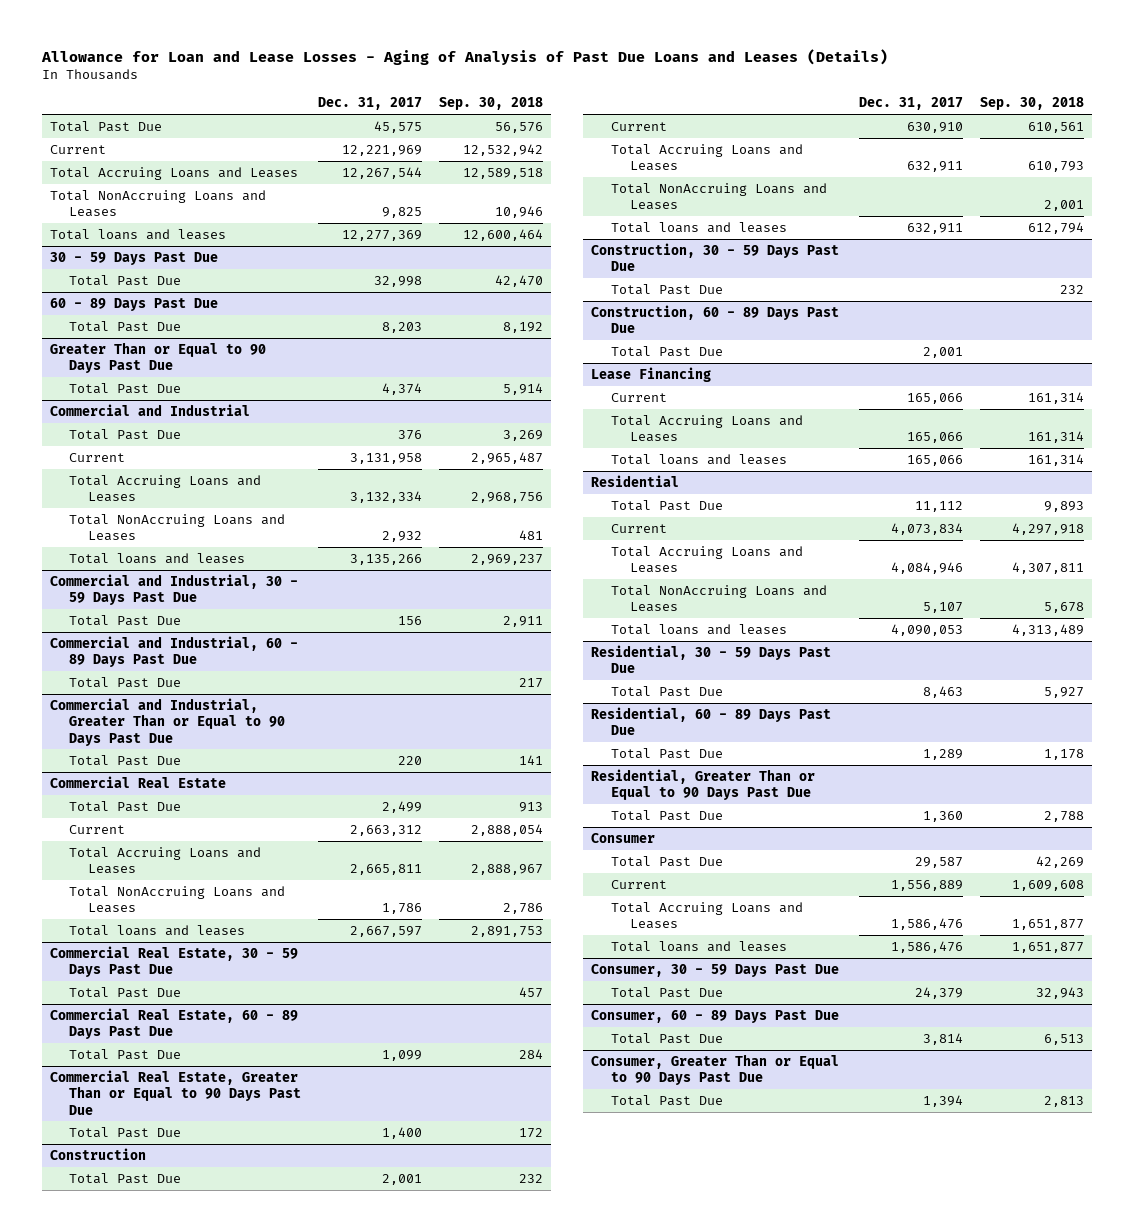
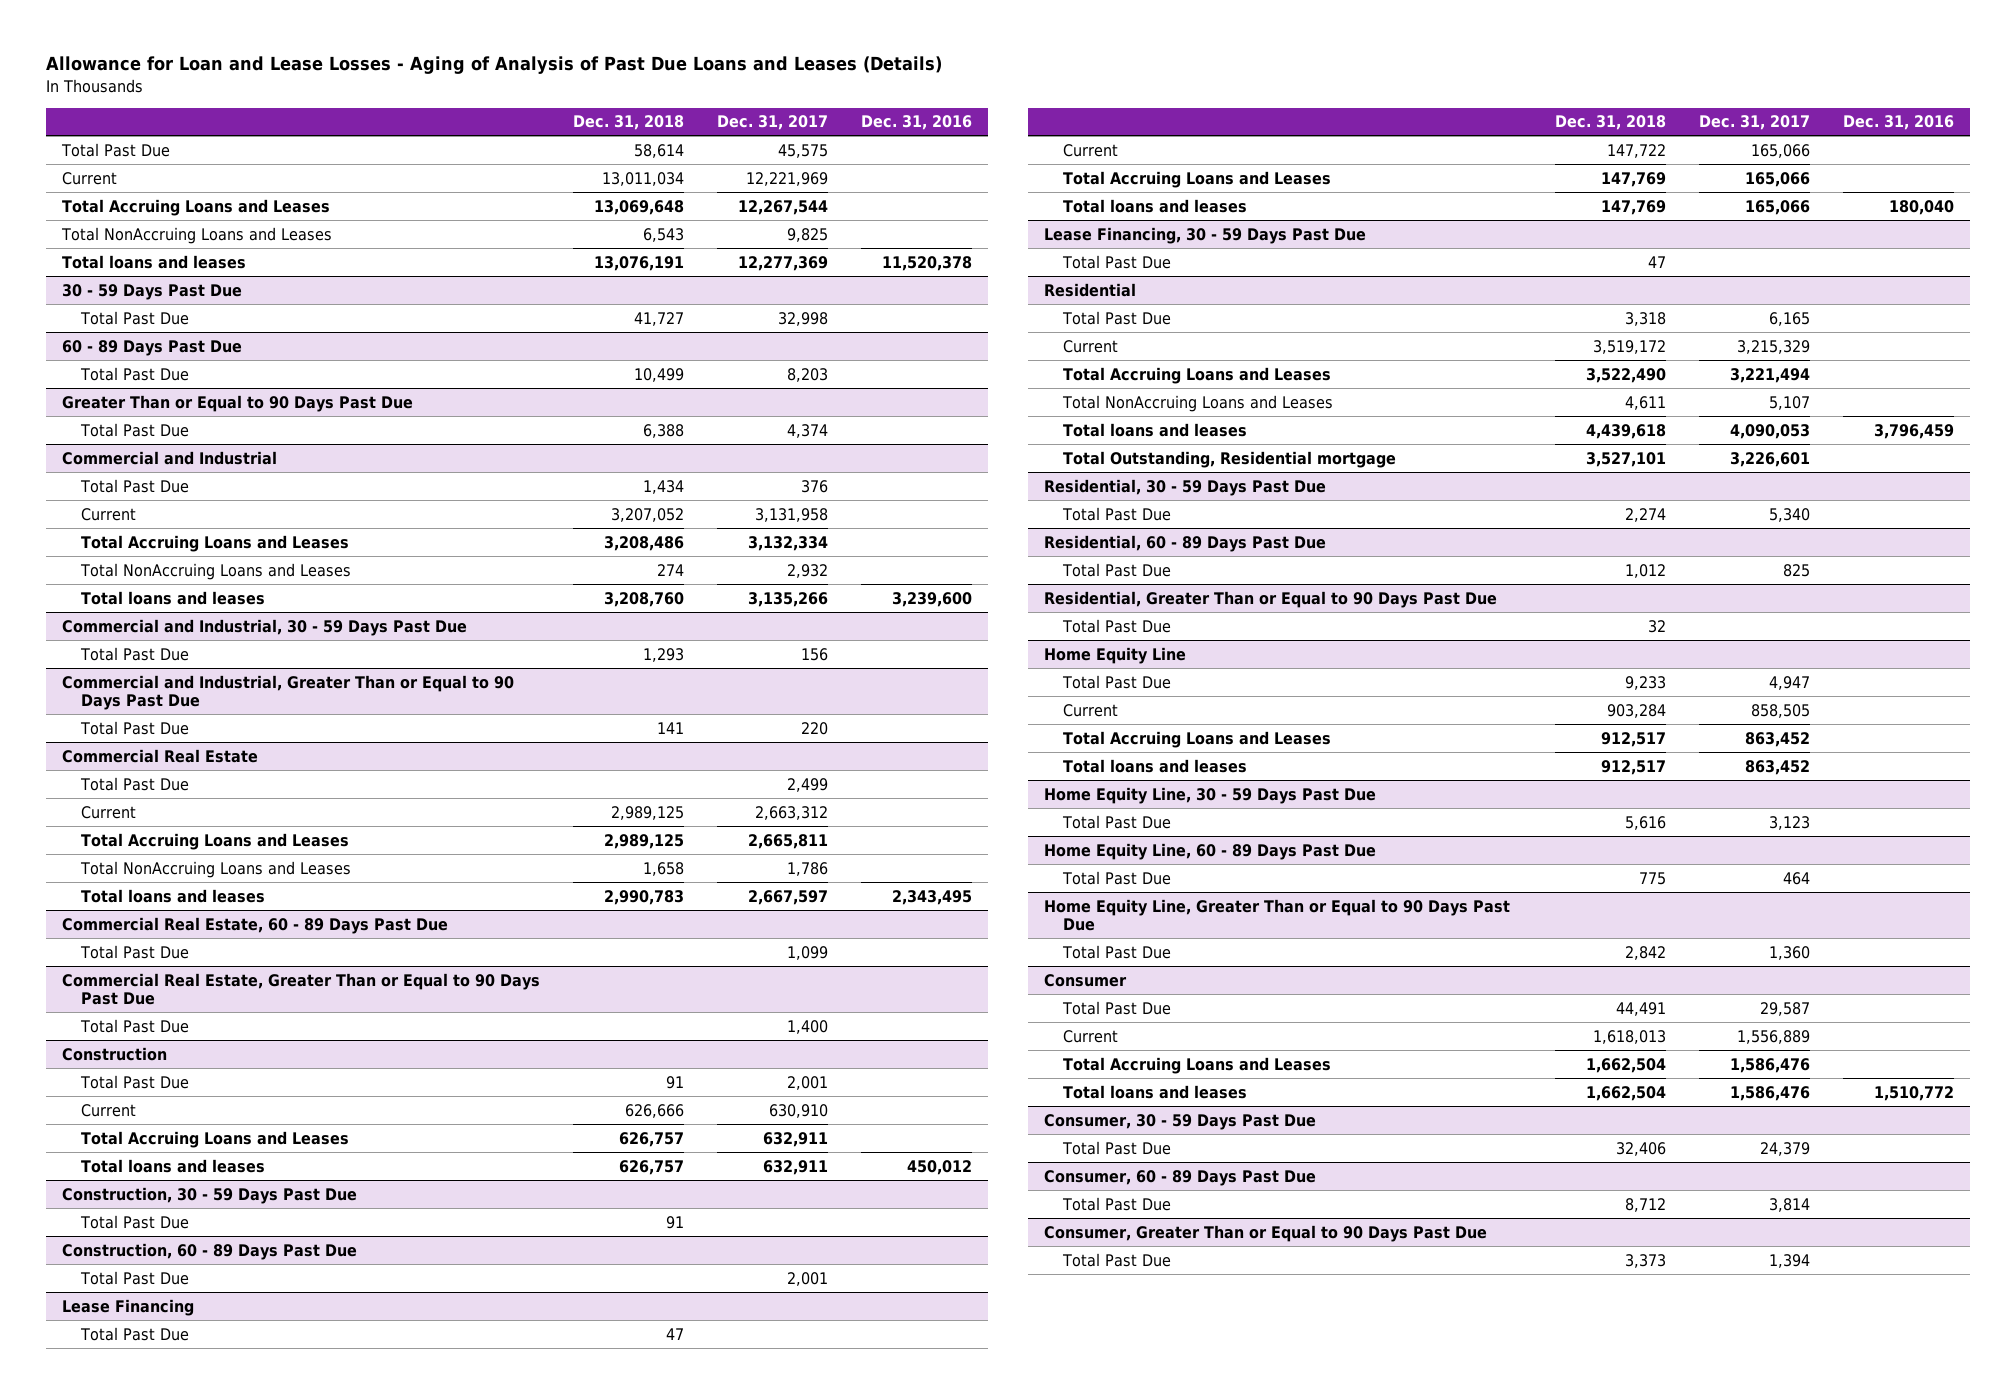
- | Dec. 31, 2017 | Sep. 30, 2018
+ | Dec. 31, 2018 | Dec. 31, 2017 | Dec. 31, 2016
- Commercial and Industrial, 60 - 89 Days Past Due
- Total Past Due | | 217
- Commercial Real Estate, 30 - 59 Days Past Due
- Total Past Due | | 457
@ Construction
- Total NonAccruing Loans and Leases | | 2,001
@ Lease Financing
+ Total Past Due | 47 | |
+ Lease Financing, 30 - 59 Days Past Due
+ Total Past Due | 47 | |
@ Residential
- Total Past Due | 11,112 | 9,893
- Current | 4,073,834 | 4,297,918
- Total Accruing Loans and Leases | 4,084,946 | 4,307,811
+ Total Past Due | 3,318 | 6,165 |
+ Current | 3,519,172 | 3,215,329 |
+ Total Accruing Loans and Leases | 3,522,490 | 3,221,494 |
+ Total Outstanding, Residential mortgage | 3,527,101 | 3,226,601 |
@ Residential, 30 - 59 Days Past Due
- Total Past Due | 8,463 | 5,927
+ Total Past Due | 2,274 | 5,340 |
@ Residential, 60 - 89 Days Past Due
- Total Past Due | 1,289 | 1,178
+ Total Past Due | 1,012 | 825 |
@ Residential, Greater Than or Equal to 90 Days Past Due
+ Total Past Due | 32 | |
+ Home Equity Line
+ Total Past Due | 9,233 | 4,947 |
+ Current | 903,284 | 858,505 |
+ Total Accruing Loans and Leases | 912,517 | 863,452 |
+ Total loans and leases | 912,517 | 863,452 |
+ Home Equity Line, 30 - 59 Days Past Due
+ Total Past Due | 5,616 | 3,123 |
+ Home Equity Line, 60 - 89 Days Past Due
+ Total Past Due | 775 | 464 |
+ Home Equity Line, Greater Than or Equal to 90 Days Past Due

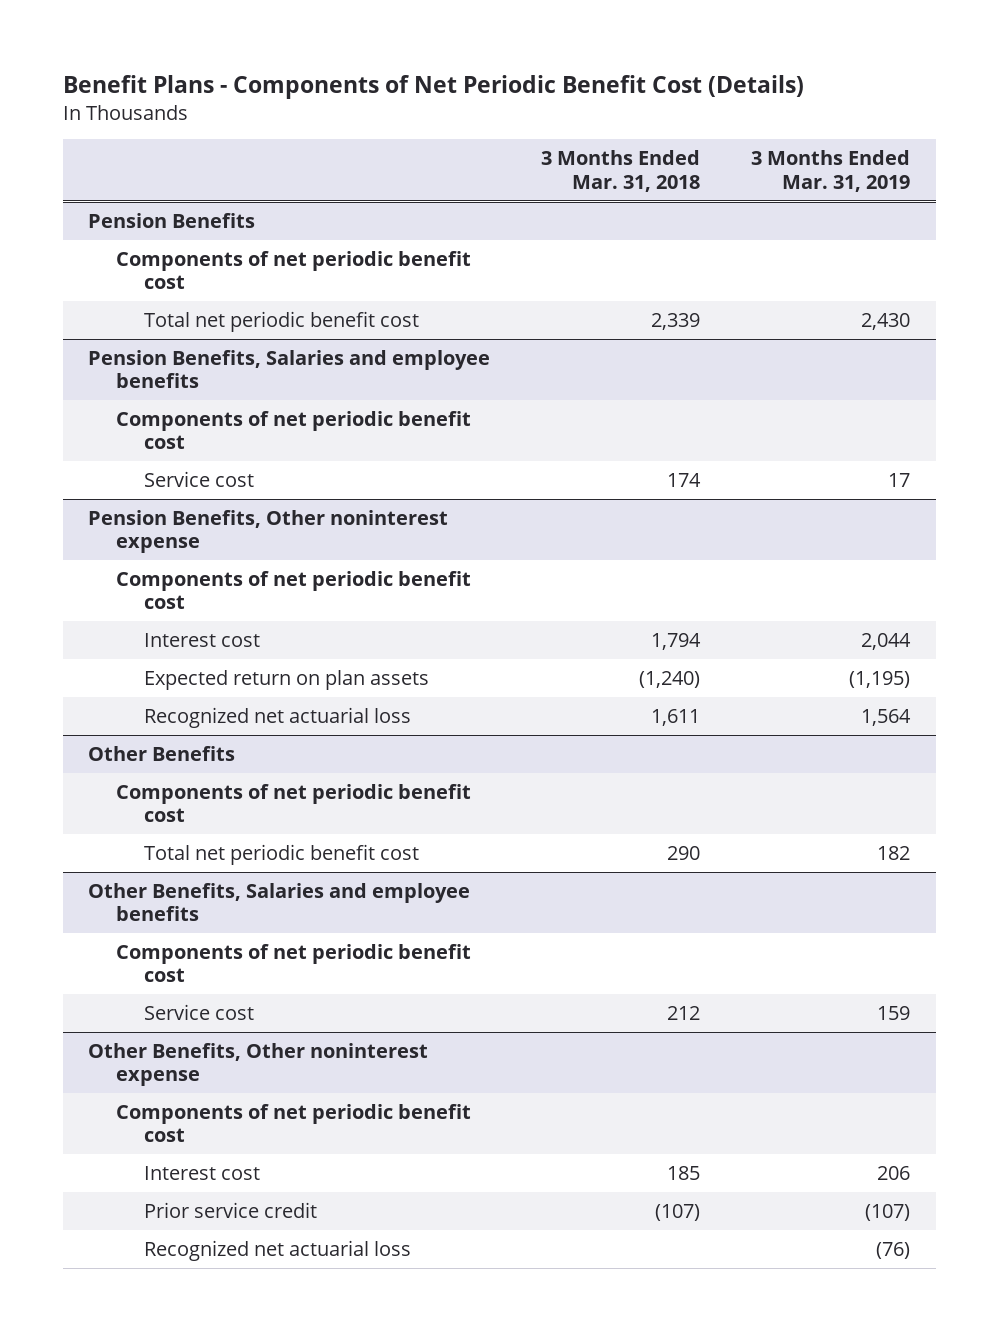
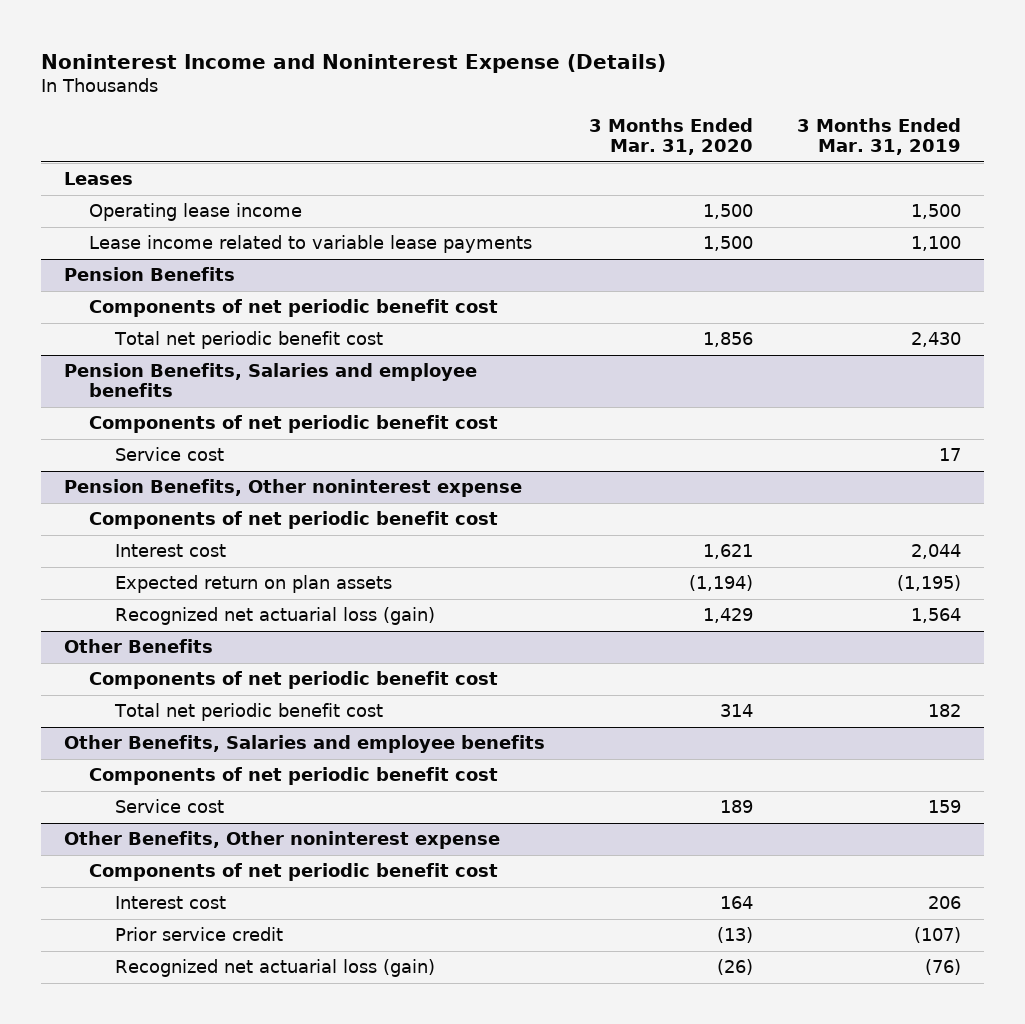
- Benefit Plans - Components of Net Periodic Benefit Cost (Details)
+ Noninterest Income and Noninterest Expense (Details)
- | 3 Months Ended Mar. 31, 2018 | 3 Months Ended Mar. 31, 2019
+ | 3 Months Ended Mar. 31, 2020 | 3 Months Ended Mar. 31, 2019
+ Leases
+ Operating lease income | 1,500 | 1,500
+ Lease income related to variable lease payments | 1,500 | 1,100
@ Pension Benefits, Other noninterest expense
- Recognized net actuarial loss | 1,611 | 1,564
+ Recognized net actuarial loss (gain) | 1,429 | 1,564
@ Other Benefits, Other noninterest expense
- Recognized net actuarial loss | | (76)
+ Recognized net actuarial loss (gain) | (26) | (76)

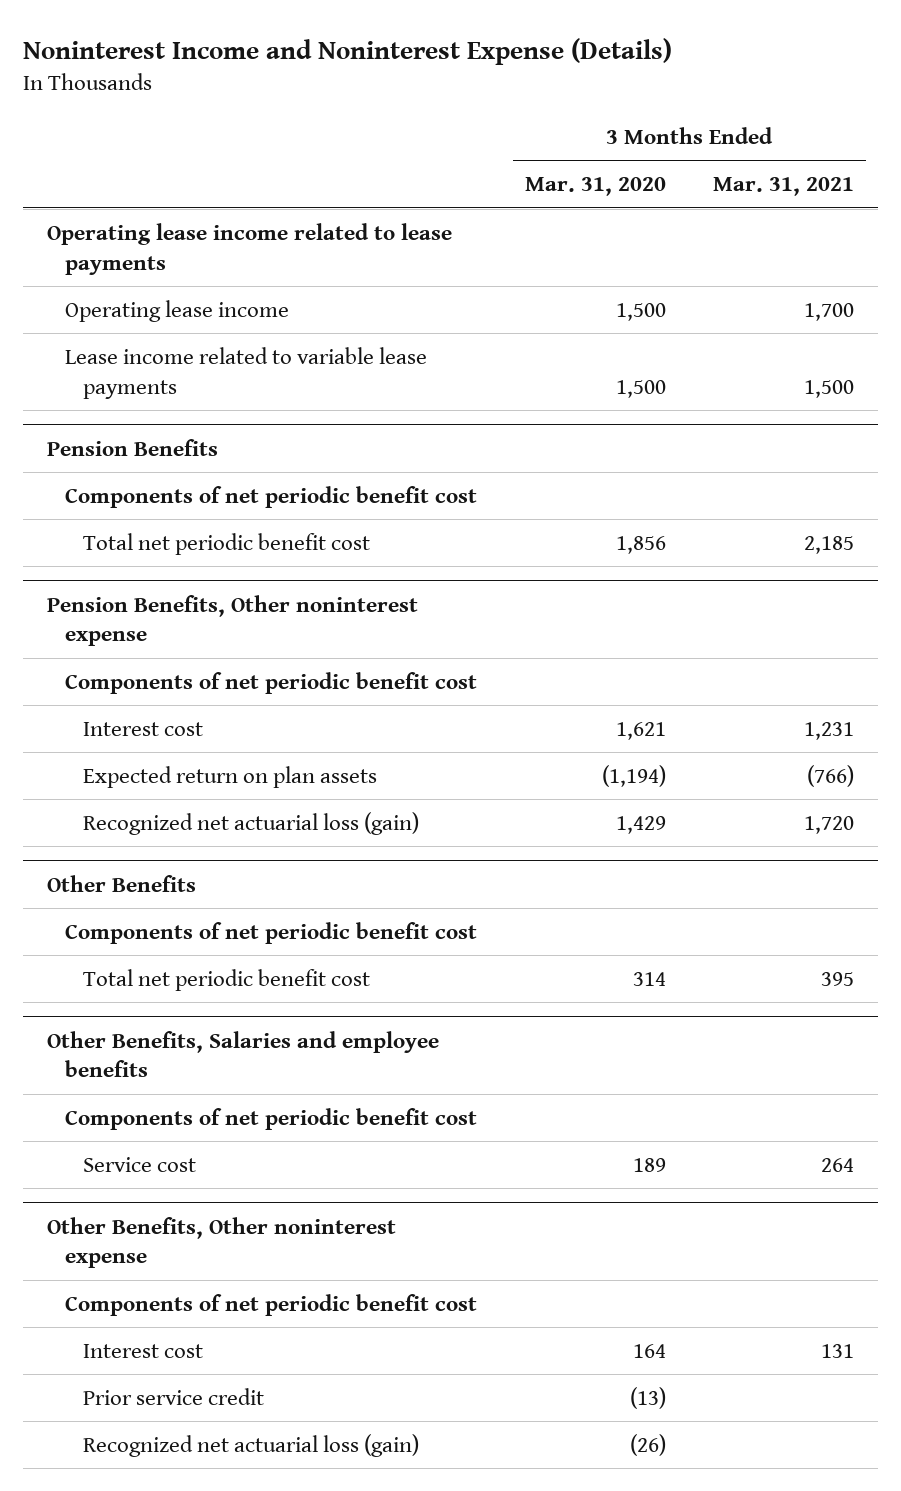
- | 3 Months Ended Mar. 31, 2020 | 3 Months Ended Mar. 31, 2019
+ | 3 Months Ended Mar. 31, 2020 | 3 Months Ended Mar. 31, 2021
- Leases
+ Operating lease income related to lease payments
- Pension Benefits, Salaries and employee benefits
- Components of net periodic benefit cost
- Service cost | | 17

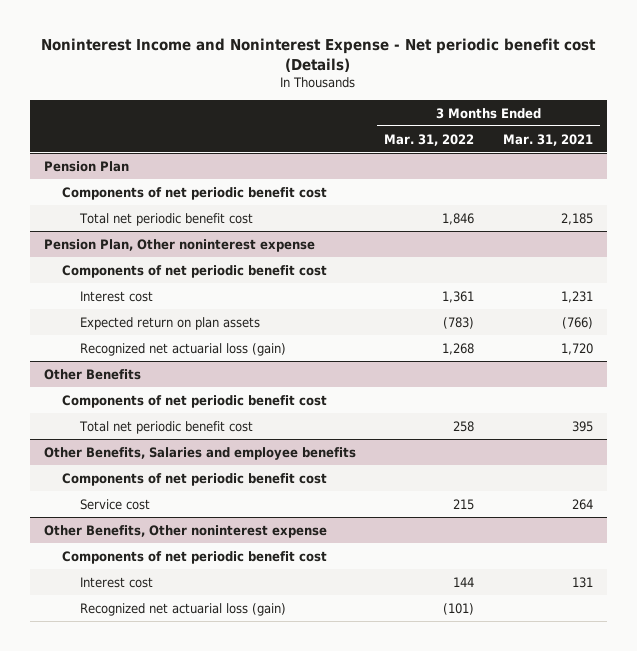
- Noninterest Income and Noninterest Expense (Details)
+ Noninterest Income and Noninterest Expense - Net periodic benefit cost (Details)
- | 3 Months Ended Mar. 31, 2020 | 3 Months Ended Mar. 31, 2021
+ | 3 Months Ended Mar. 31, 2022 | 3 Months Ended Mar. 31, 2021
- Operating lease income related to lease payments
- Operating lease income | 1,500 | 1,700
- Lease income related to variable lease payments | 1,500 | 1,500
- Pension Benefits
+ Pension Plan
- Pension Benefits, Other noninterest expense
+ Pension Plan, Other noninterest expense
@ Other Benefits, Other noninterest expense
- Prior service credit | (13) |

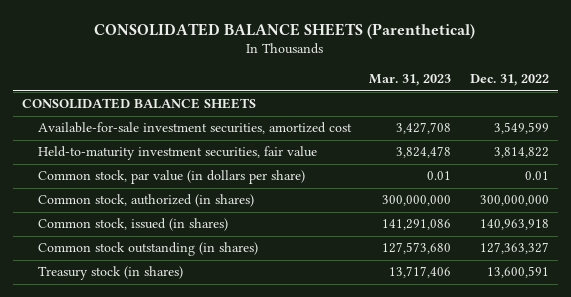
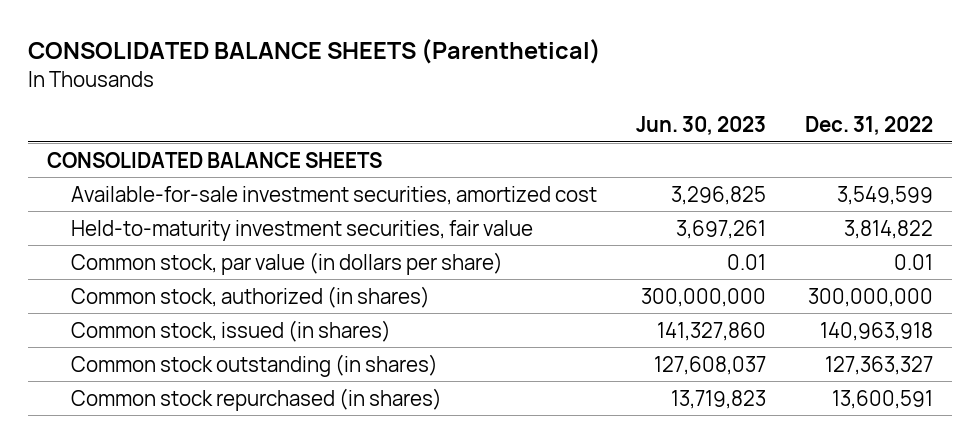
- | Mar. 31, 2023 | Dec. 31, 2022
+ | Jun. 30, 2023 | Dec. 31, 2022
- Treasury stock (in shares) | 13,717,406 | 13,600,591
+ Common stock repurchased (in shares) | 13,719,823 | 13,600,591

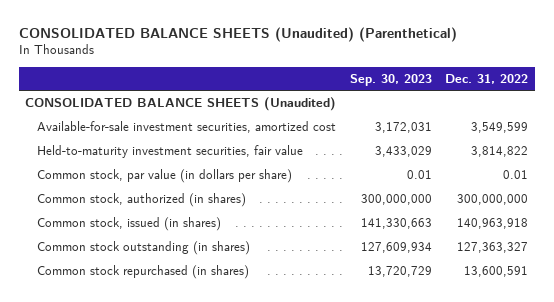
- CONSOLIDATED BALANCE SHEETS (Parenthetical)
+ CONSOLIDATED BALANCE SHEETS (Unaudited) (Parenthetical)
- | Jun. 30, 2023 | Dec. 31, 2022
+ | Sep. 30, 2023 | Dec. 31, 2022
- CONSOLIDATED BALANCE SHEETS
+ CONSOLIDATED BALANCE SHEETS (Unaudited)

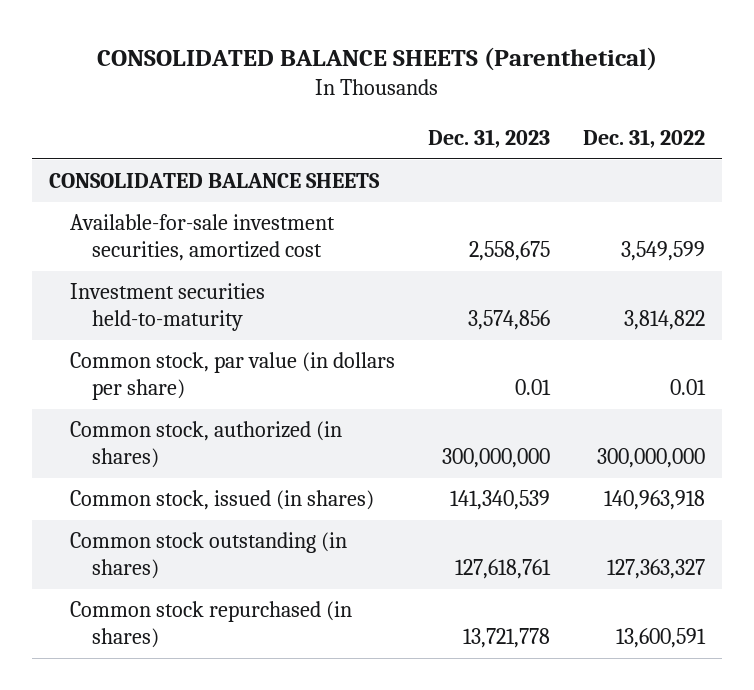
- CONSOLIDATED BALANCE SHEETS (Unaudited) (Parenthetical)
+ CONSOLIDATED BALANCE SHEETS (Parenthetical)
- | Sep. 30, 2023 | Dec. 31, 2022
+ | Dec. 31, 2023 | Dec. 31, 2022
- CONSOLIDATED BALANCE SHEETS (Unaudited)
+ CONSOLIDATED BALANCE SHEETS
- Held-to-maturity investment securities, fair value | 3,433,029 | 3,814,822
+ Investment securities held-to-maturity | 3,574,856 | 3,814,822

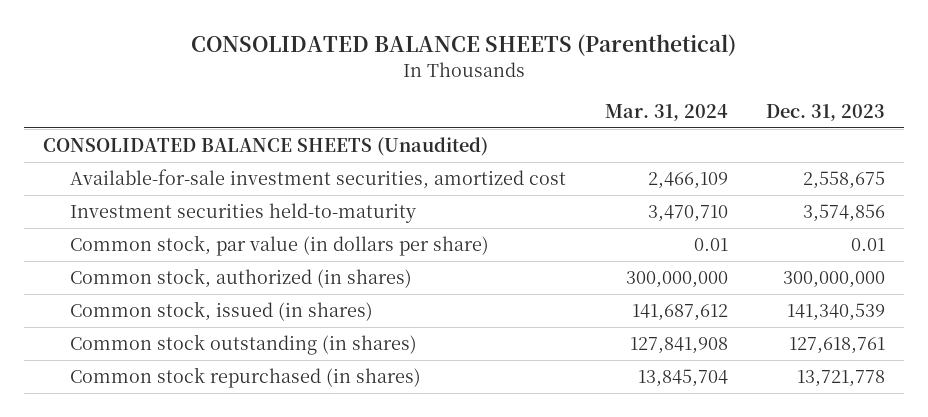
- | Dec. 31, 2023 | Dec. 31, 2022
+ | Mar. 31, 2024 | Dec. 31, 2023
- CONSOLIDATED BALANCE SHEETS
+ CONSOLIDATED BALANCE SHEETS (Unaudited)

